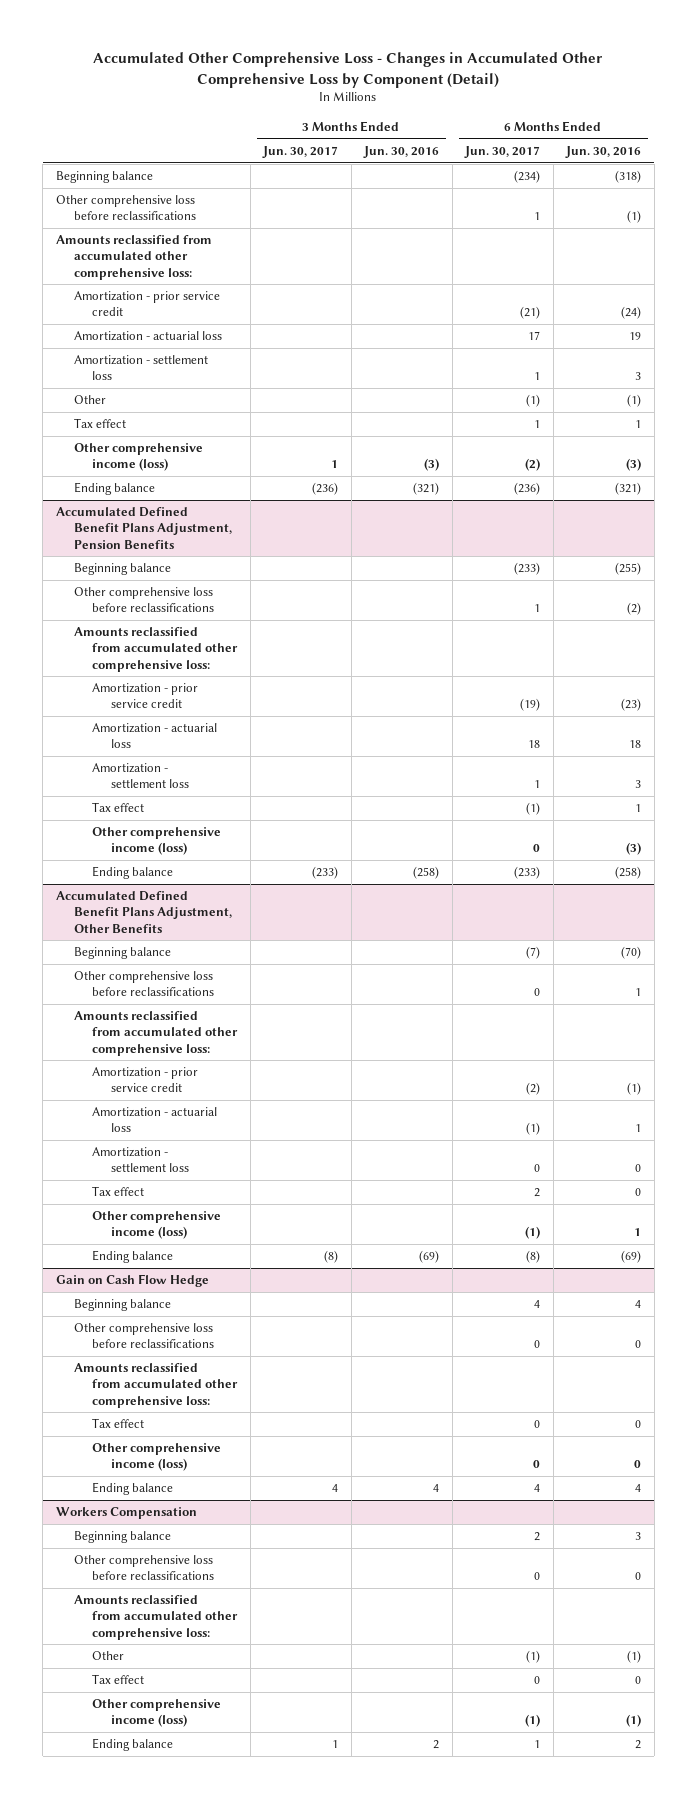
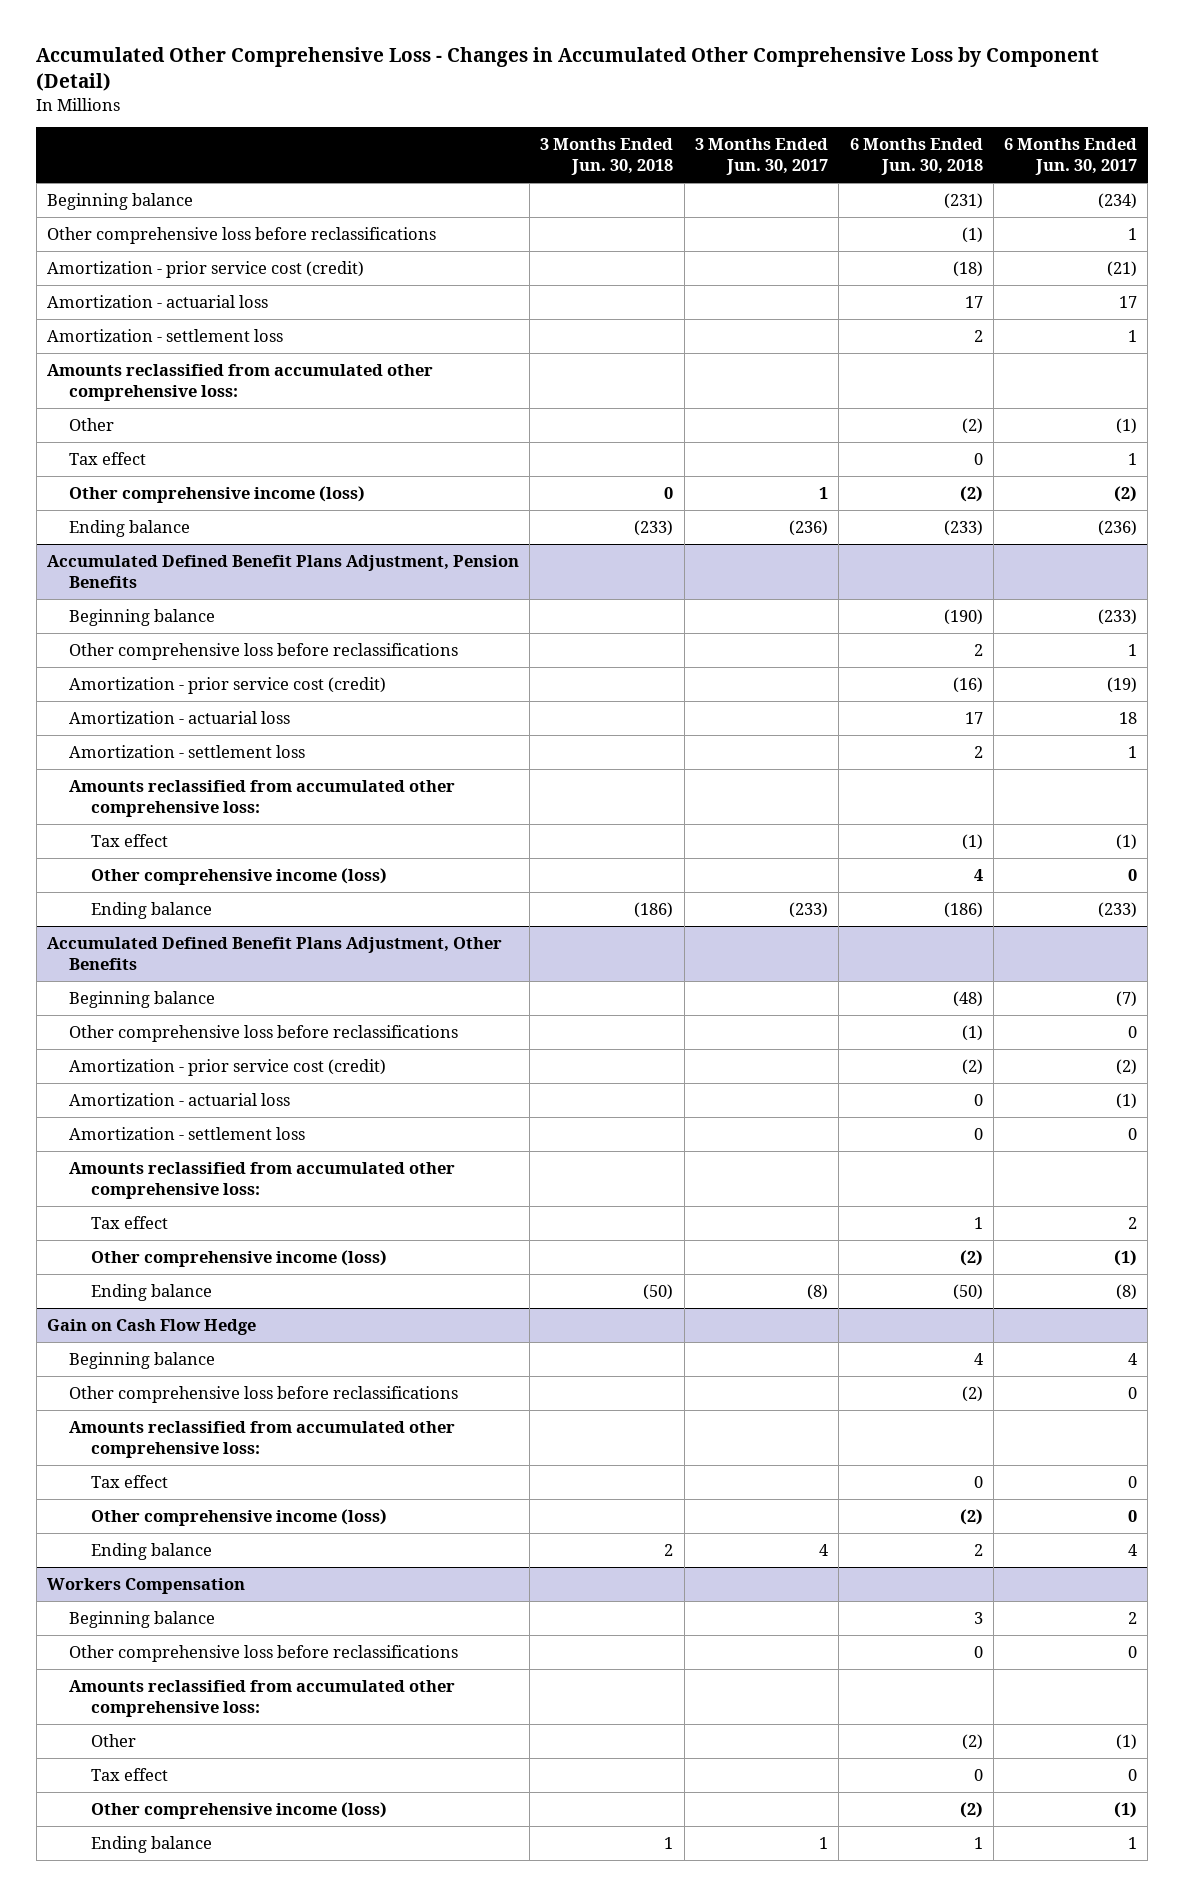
- | 3 Months Ended Jun. 30, 2017 | 3 Months Ended Jun. 30, 2016 | 6 Months Ended Jun. 30, 2017 | 6 Months Ended Jun. 30, 2016
+ | 3 Months Ended Jun. 30, 2018 | 3 Months Ended Jun. 30, 2017 | 6 Months Ended Jun. 30, 2018 | 6 Months Ended Jun. 30, 2017
- Amortization - prior service credit | | | (21) | (24)
+ Amortization - prior service cost (credit) | | | (18) | (21)
moved down: Amounts reclassified from accumulated other comprehensive loss:
@ Accumulated Defined Benefit Plans Adjustment, Pension Benefits
- Amortization - prior service credit | | | (19) | (23)
+ Amortization - prior service cost (credit) | | | (16) | (19)
moved down: Amounts reclassified from accumulated other comprehensive loss:
@ Accumulated Defined Benefit Plans Adjustment, Other Benefits
- Amortization - prior service credit | | | (2) | (1)
+ Amortization - prior service cost (credit) | | | (2) | (2)
moved down: Amounts reclassified from accumulated other comprehensive loss:

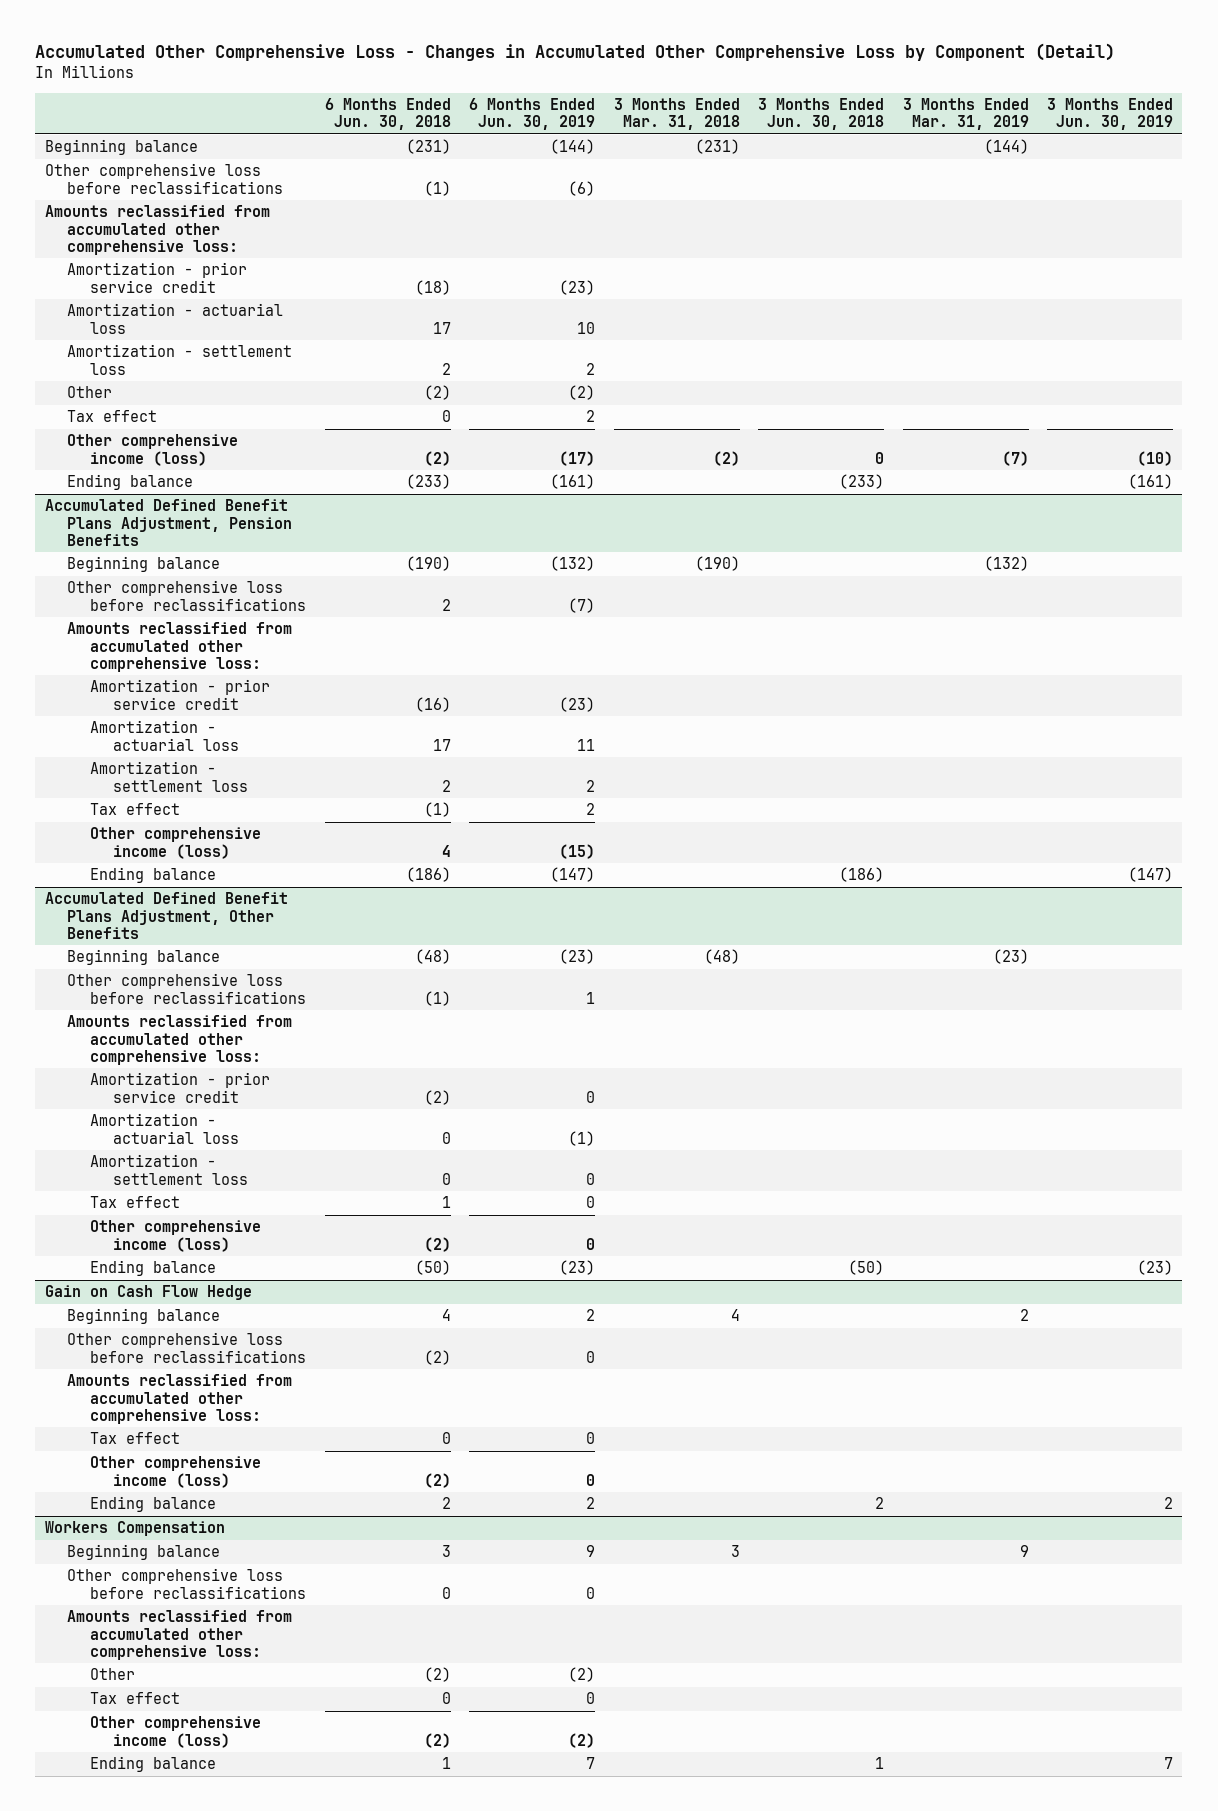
- | 3 Months Ended Jun. 30, 2018 | 3 Months Ended Jun. 30, 2017 | 6 Months Ended Jun. 30, 2018 | 6 Months Ended Jun. 30, 2017
+ | 6 Months Ended Jun. 30, 2018 | 6 Months Ended Jun. 30, 2019 | 3 Months Ended Mar. 31, 2018 | 3 Months Ended Jun. 30, 2018 | 3 Months Ended Mar. 31, 2019 | 3 Months Ended Jun. 30, 2019
- Amortization - prior service cost (credit) | | | (18) | (21)
moved up: Amounts reclassified from accumulated other comprehensive loss:
+ Amortization - prior service credit | (18) | (23) | | | |
@ Accumulated Defined Benefit Plans Adjustment, Pension Benefits
- Amortization - prior service cost (credit) | | | (16) | (19)
moved up: Amounts reclassified from accumulated other comprehensive loss:
+ Amortization - prior service credit | (16) | (23) | | | |
@ Accumulated Defined Benefit Plans Adjustment, Other Benefits
- Amortization - prior service cost (credit) | | | (2) | (2)
moved up: Amounts reclassified from accumulated other comprehensive loss:
+ Amortization - prior service credit | (2) | 0 | | | |

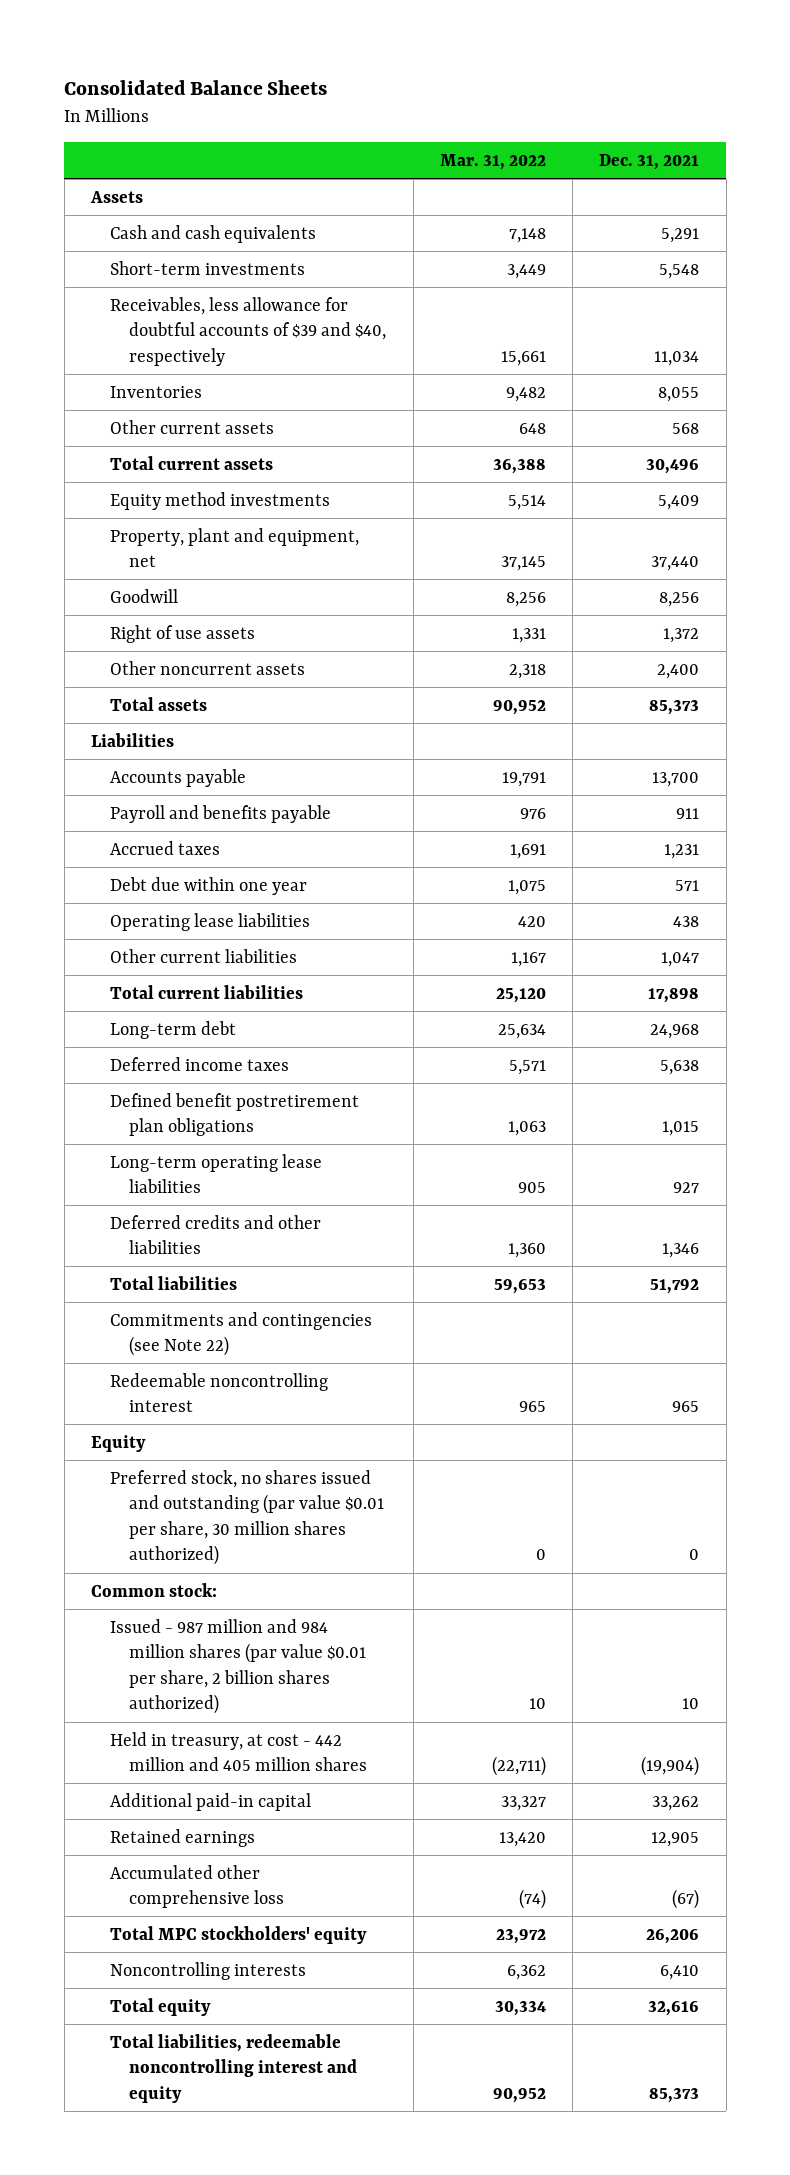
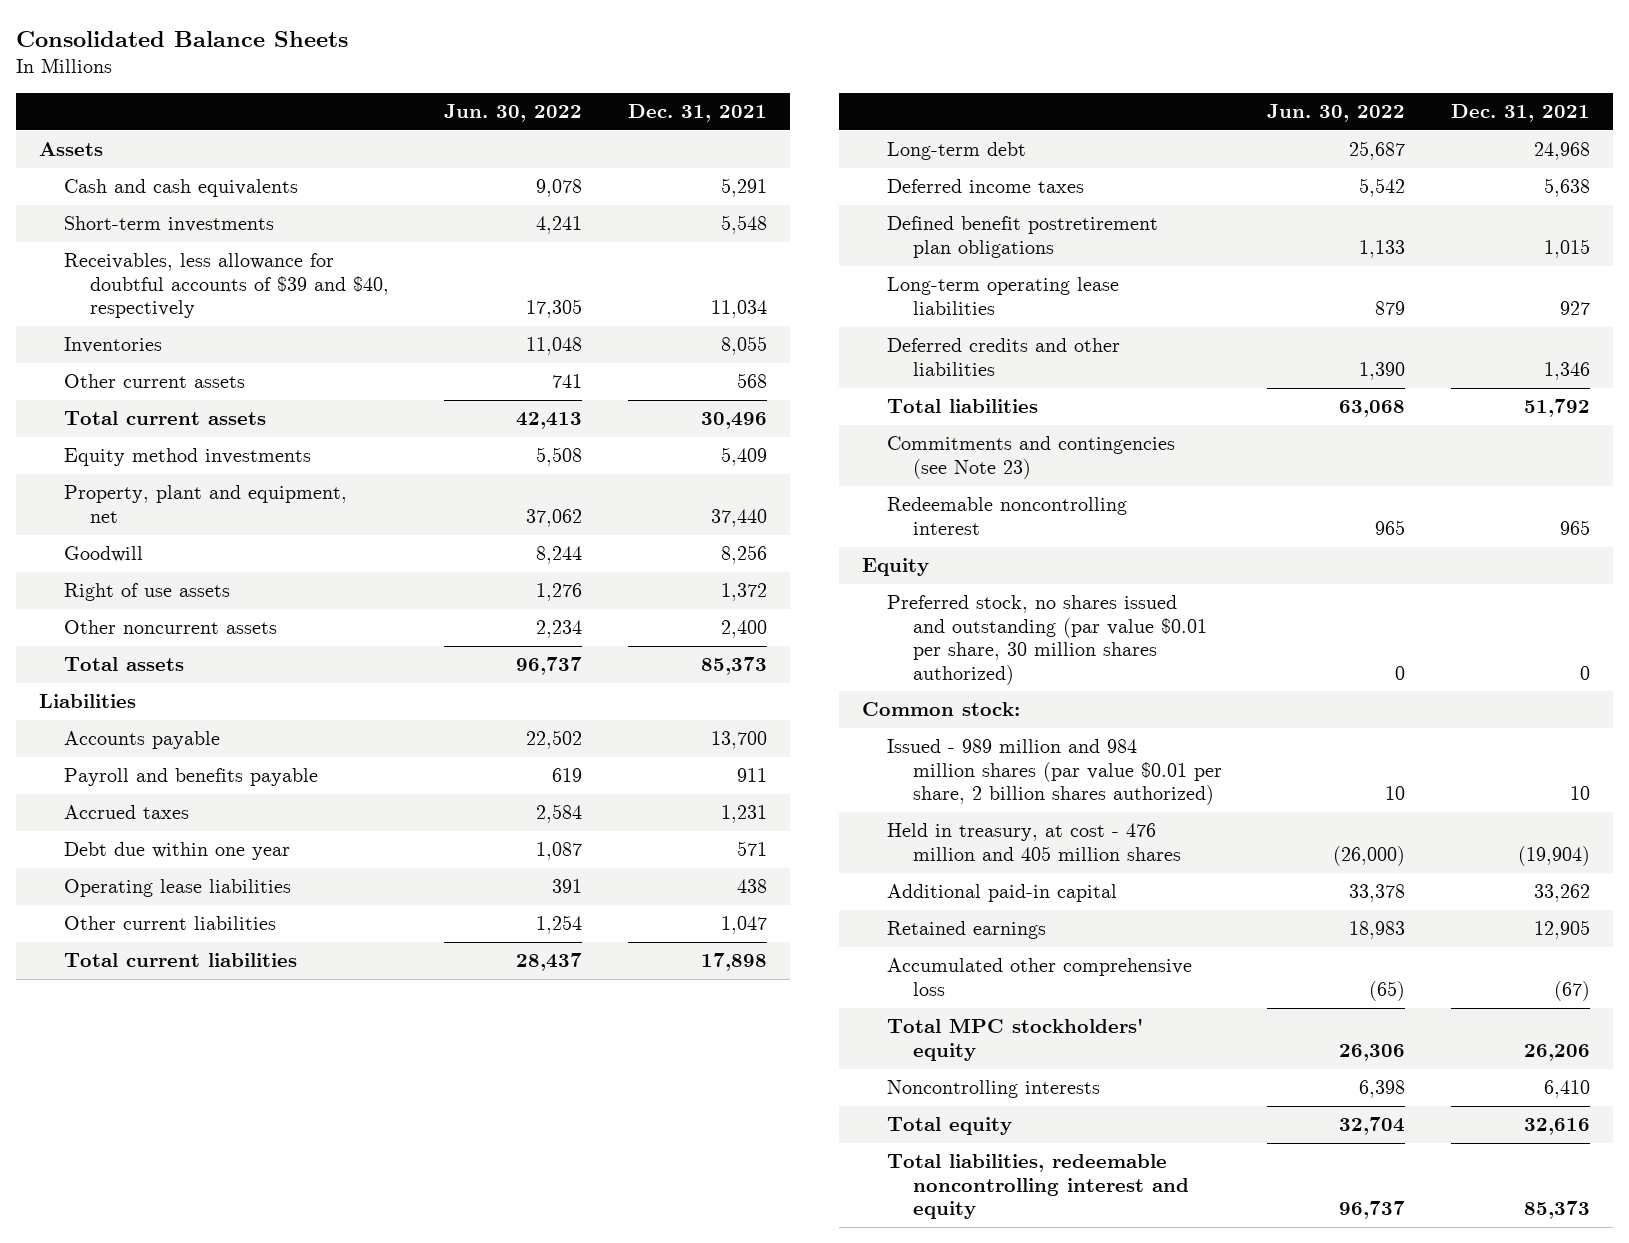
- | Mar. 31, 2022 | Dec. 31, 2021
+ | Jun. 30, 2022 | Dec. 31, 2021
- Commitments and contingencies (see Note 22)
+ Commitments and contingencies (see Note 23)
- Issued - 987 million and 984 million shares (par value $0.01 per share, 2 billion shares authorized) | 10 | 10
- Held in treasury, at cost - 442 million and 405 million shares | (22,711) | (19,904)
+ Issued - 989 million and 984 million shares (par value $0.01 per share, 2 billion shares authorized) | 10 | 10
+ Held in treasury, at cost - 476 million and 405 million shares | (26,000) | (19,904)

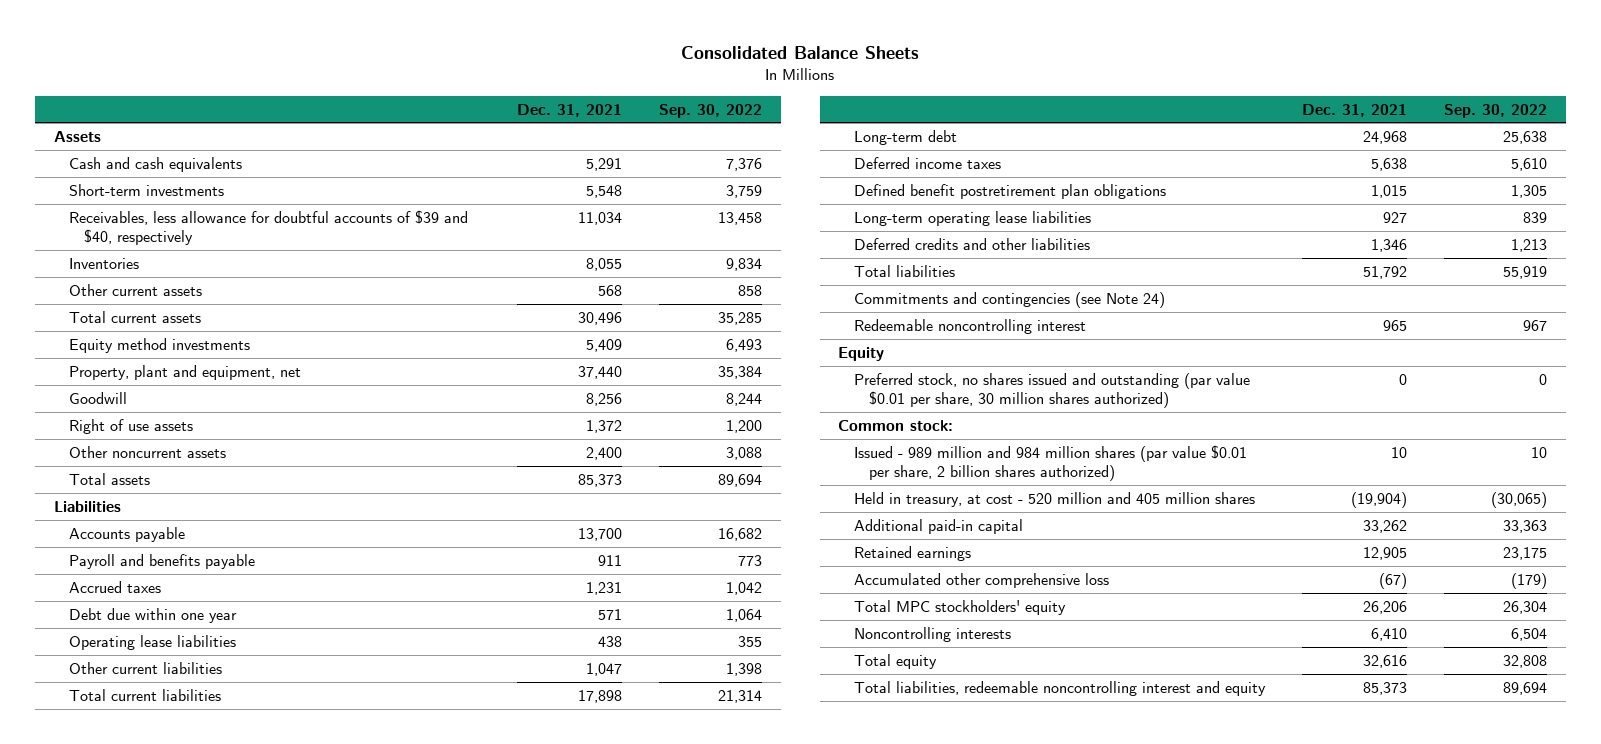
- | Jun. 30, 2022 | Dec. 31, 2021
+ | Dec. 31, 2021 | Sep. 30, 2022
- Commitments and contingencies (see Note 23)
+ Commitments and contingencies (see Note 24)
- Held in treasury, at cost - 476 million and 405 million shares | (26,000) | (19,904)
+ Held in treasury, at cost - 520 million and 405 million shares | (19,904) | (30,065)

